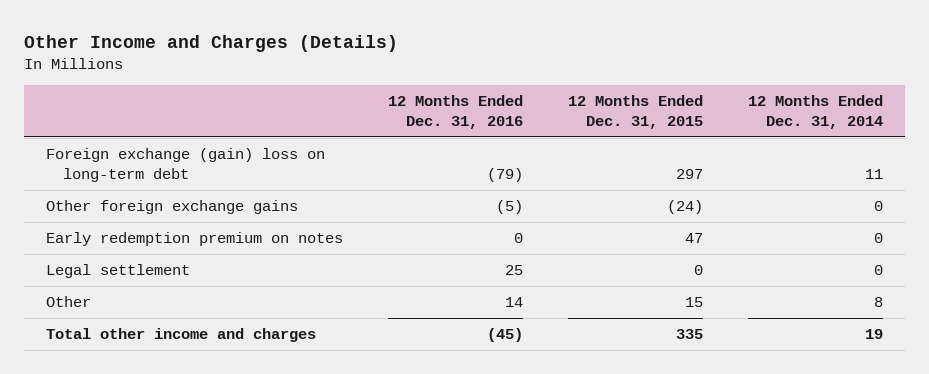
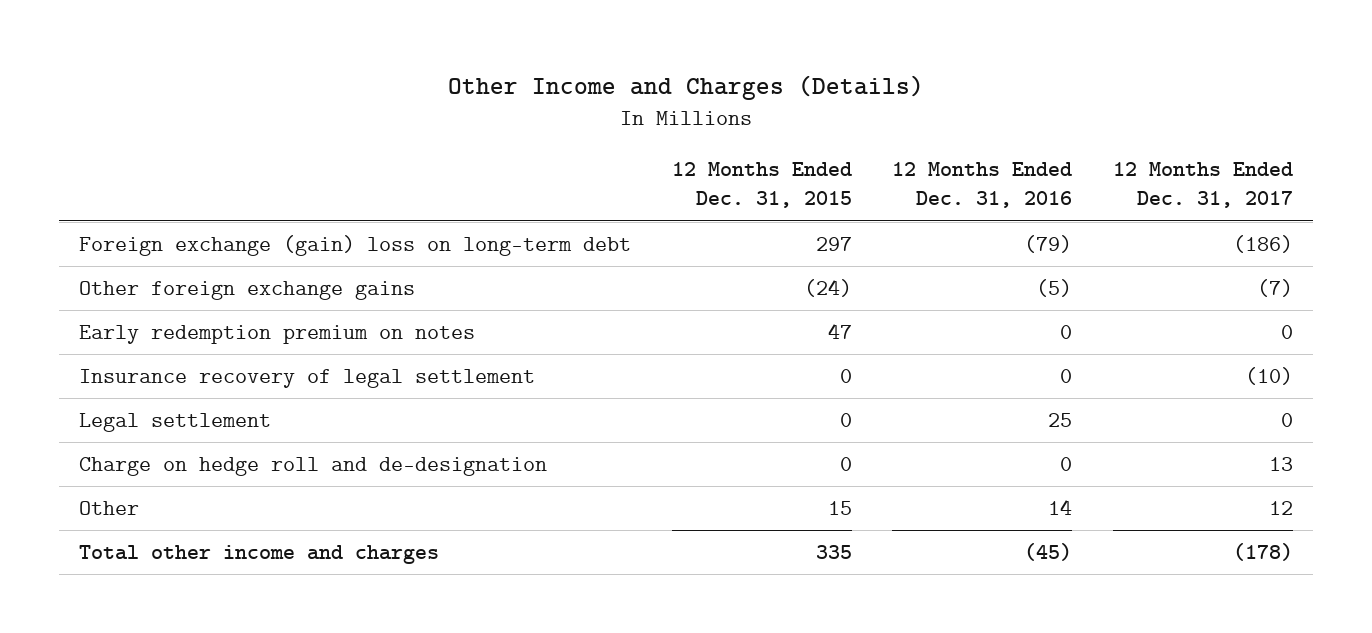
- | 12 Months Ended Dec. 31, 2016 | 12 Months Ended Dec. 31, 2015 | 12 Months Ended Dec. 31, 2014
+ | 12 Months Ended Dec. 31, 2015 | 12 Months Ended Dec. 31, 2016 | 12 Months Ended Dec. 31, 2017
+ Insurance recovery of legal settlement | 0 | 0 | (10)
+ Charge on hedge roll and de-designation | 0 | 0 | 13

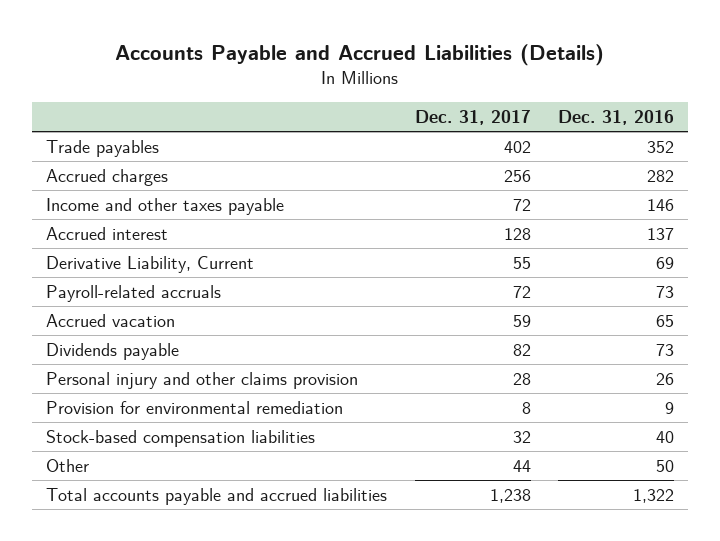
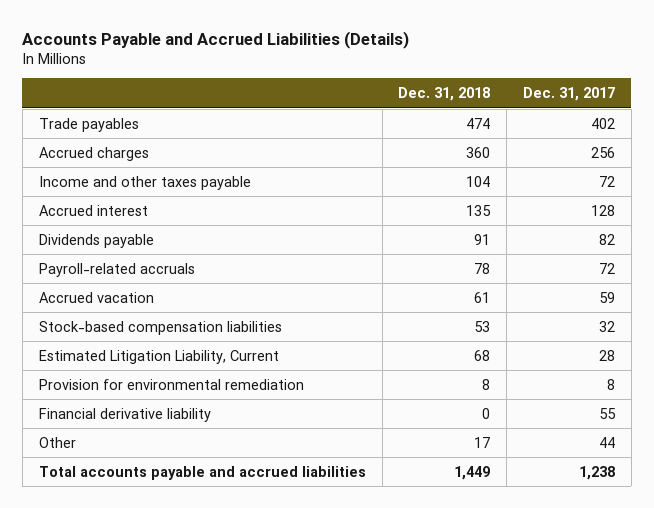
- | Dec. 31, 2017 | Dec. 31, 2016
+ | Dec. 31, 2018 | Dec. 31, 2017
- Derivative Liability, Current | 55 | 69
moved up: Dividends payable | 91 | 82
- Personal injury and other claims provision | 28 | 26
+ Estimated Litigation Liability, Current | 68 | 28
moved down: Provision for environmental remediation | 8 | 8
+ Financial derivative liability | 0 | 55

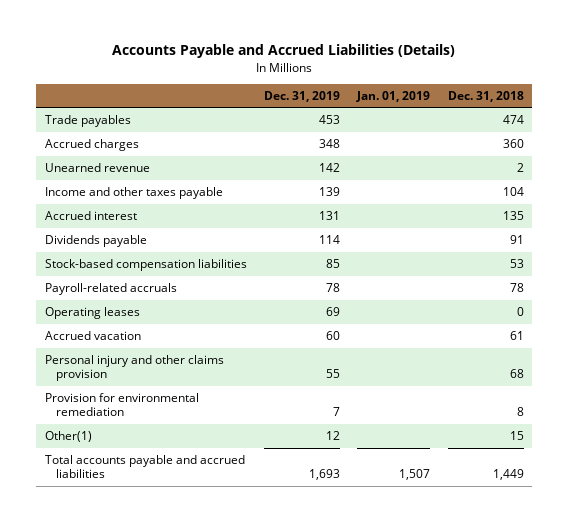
- | Dec. 31, 2018 | Dec. 31, 2017
+ | Dec. 31, 2019 | Jan. 01, 2019 | Dec. 31, 2018
+ Unearned revenue | 142 | | 2
moved up: Stock-based compensation liabilities | 85 | | 53
+ Operating leases | 69 | | 0
- Estimated Litigation Liability, Current | 68 | 28
+ Personal injury and other claims provision | 55 | | 68
- Financial derivative liability | 0 | 55
- Other | 17 | 44
+ Other(1) | 12 | | 15

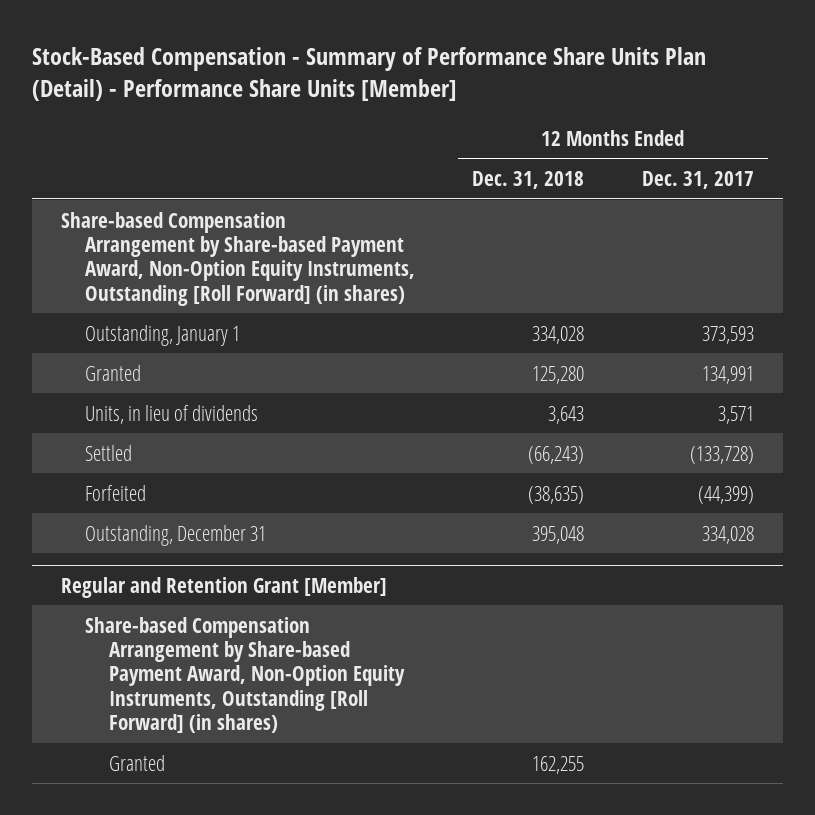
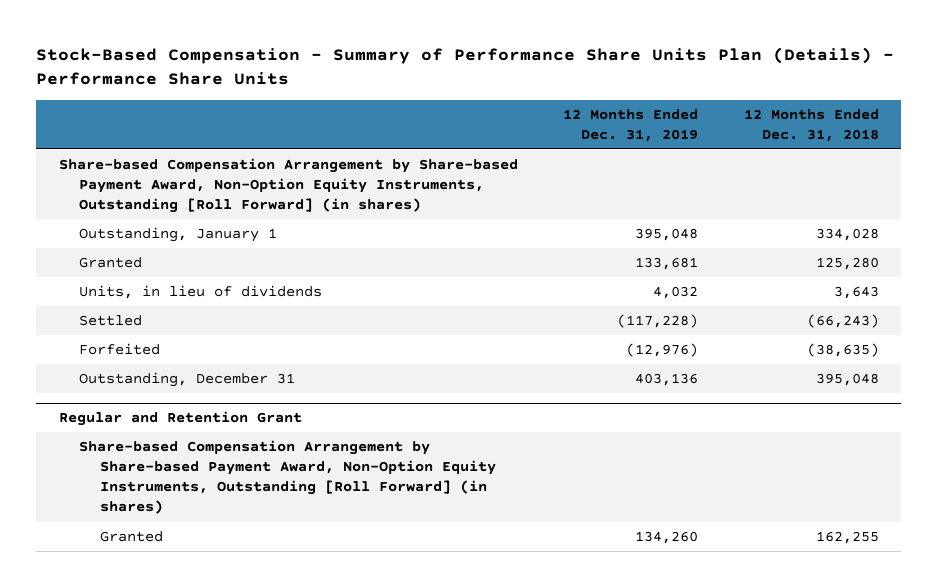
- Stock-Based Compensation - Summary of Performance Share Units Plan (Detail) - Performance Share Units [Member]
+ Stock-Based Compensation - Summary of Performance Share Units Plan (Details) - Performance Share Units
- | 12 Months Ended Dec. 31, 2018 | 12 Months Ended Dec. 31, 2017
+ | 12 Months Ended Dec. 31, 2019 | 12 Months Ended Dec. 31, 2018
- Regular and Retention Grant [Member]
+ Regular and Retention Grant

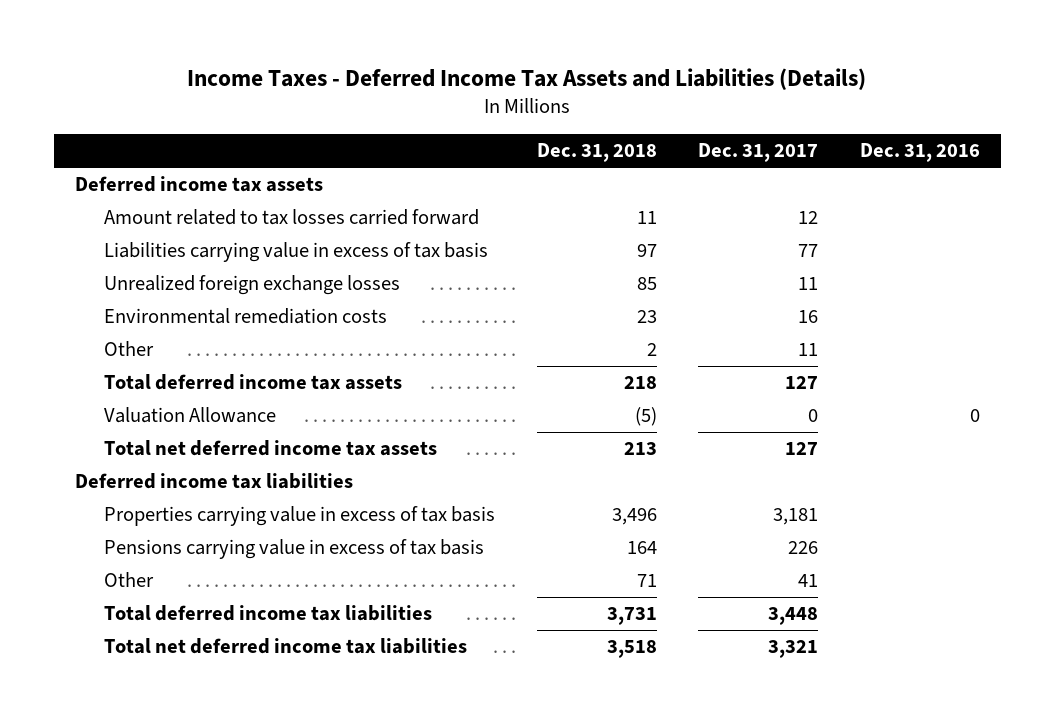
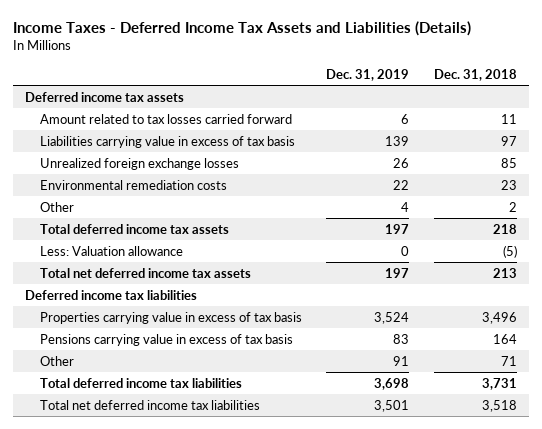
- | Dec. 31, 2018 | Dec. 31, 2017 | Dec. 31, 2016
+ | Dec. 31, 2019 | Dec. 31, 2018
- Valuation Allowance | (5) | 0 | 0
+ Less: Valuation allowance | 0 | (5)

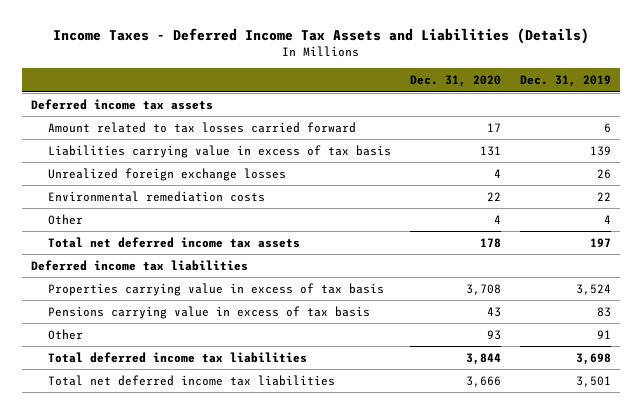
- | Dec. 31, 2019 | Dec. 31, 2018
+ | Dec. 31, 2020 | Dec. 31, 2019
- Total deferred income tax assets | 197 | 218
- Less: Valuation allowance | 0 | (5)

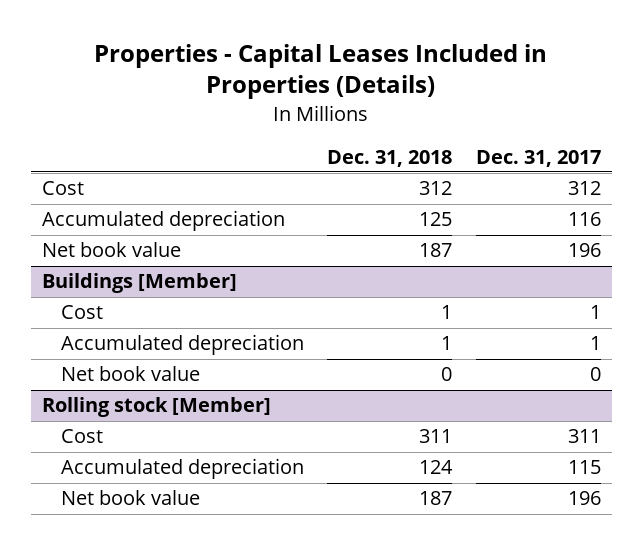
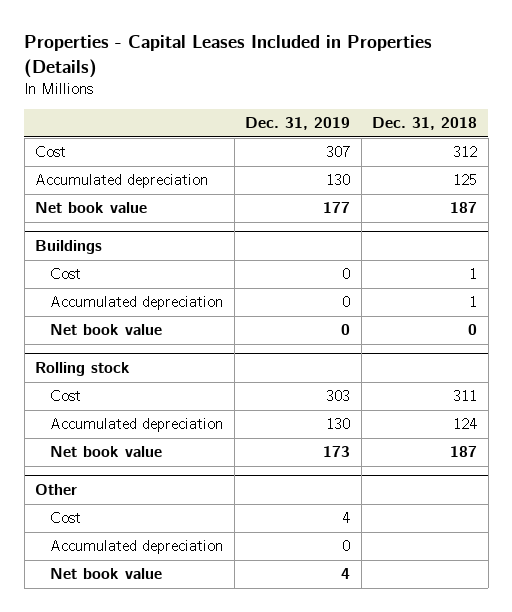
- | Dec. 31, 2018 | Dec. 31, 2017
+ | Dec. 31, 2019 | Dec. 31, 2018
- Buildings [Member]
+ Buildings
- Rolling stock [Member]
+ Rolling stock
+ Other
+ Cost | 4 |
+ Accumulated depreciation | 0 |
+ Net book value | 4 |

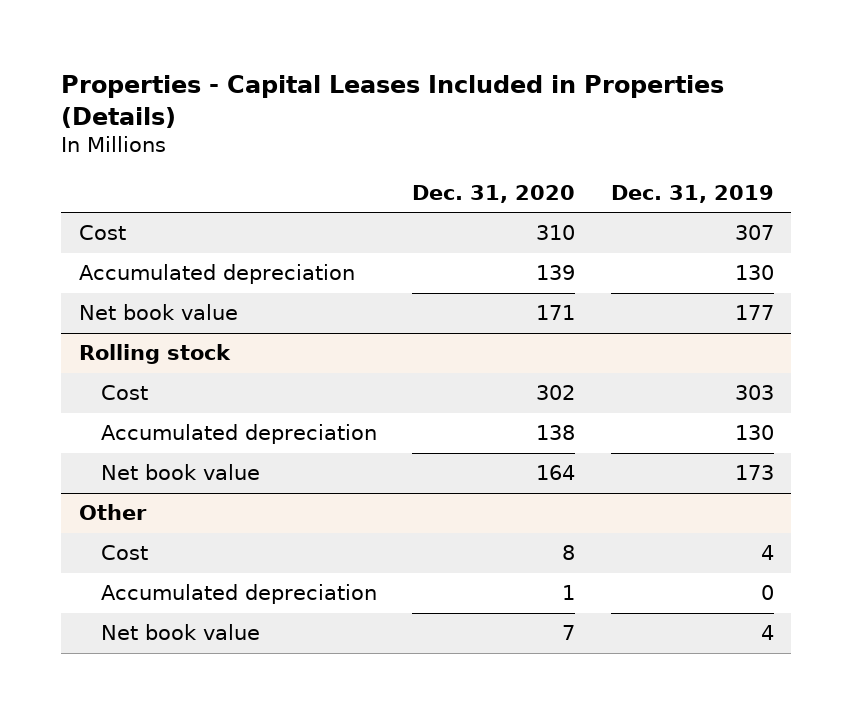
- | Dec. 31, 2019 | Dec. 31, 2018
+ | Dec. 31, 2020 | Dec. 31, 2019
- Buildings
- Cost | 0 | 1
- Accumulated depreciation | 0 | 1
- Net book value | 0 | 0

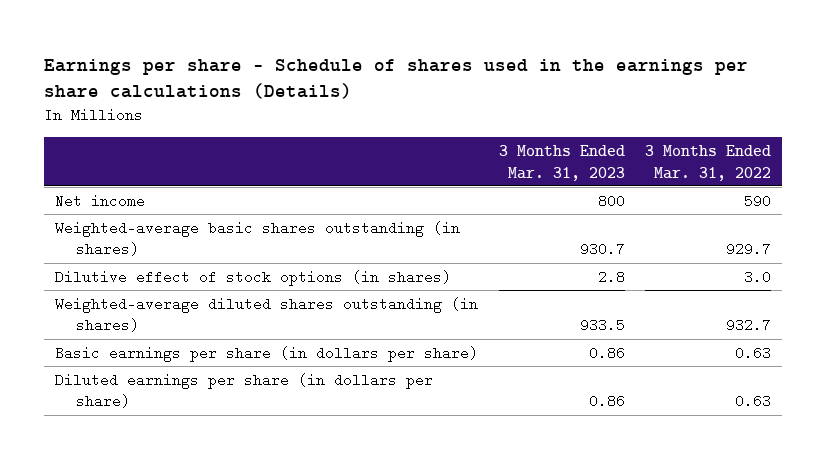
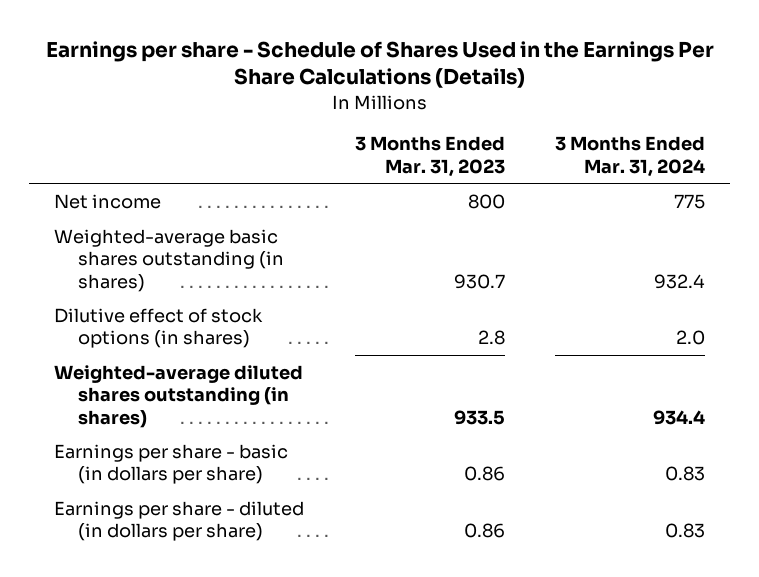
- Earnings per share - Schedule of shares used in the earnings per share calculations (Details)
+ Earnings per share - Schedule of Shares Used in the Earnings Per Share Calculations (Details)
- | 3 Months Ended Mar. 31, 2023 | 3 Months Ended Mar. 31, 2022
+ | 3 Months Ended Mar. 31, 2023 | 3 Months Ended Mar. 31, 2024
- Basic earnings per share (in dollars per share) | 0.86 | 0.63
- Diluted earnings per share (in dollars per share) | 0.86 | 0.63
+ Earnings per share - basic (in dollars per share) | 0.86 | 0.83
+ Earnings per share - diluted (in dollars per share) | 0.86 | 0.83

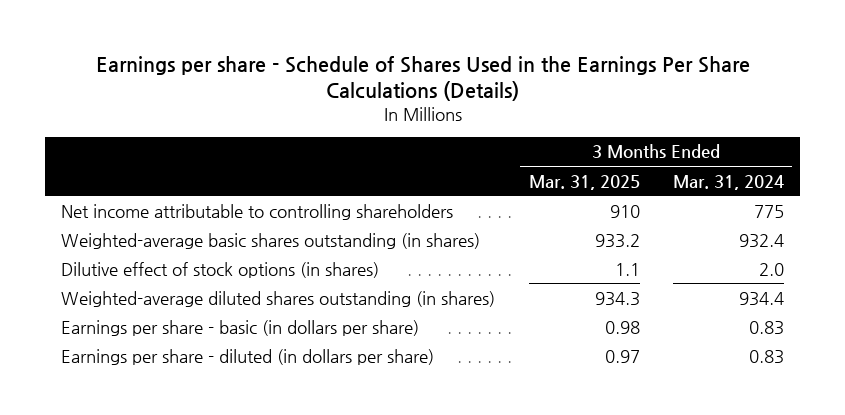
- | 3 Months Ended Mar. 31, 2023 | 3 Months Ended Mar. 31, 2024
+ | 3 Months Ended Mar. 31, 2025 | 3 Months Ended Mar. 31, 2024
- Net income | 800 | 775
+ Net income attributable to controlling shareholders | 910 | 775

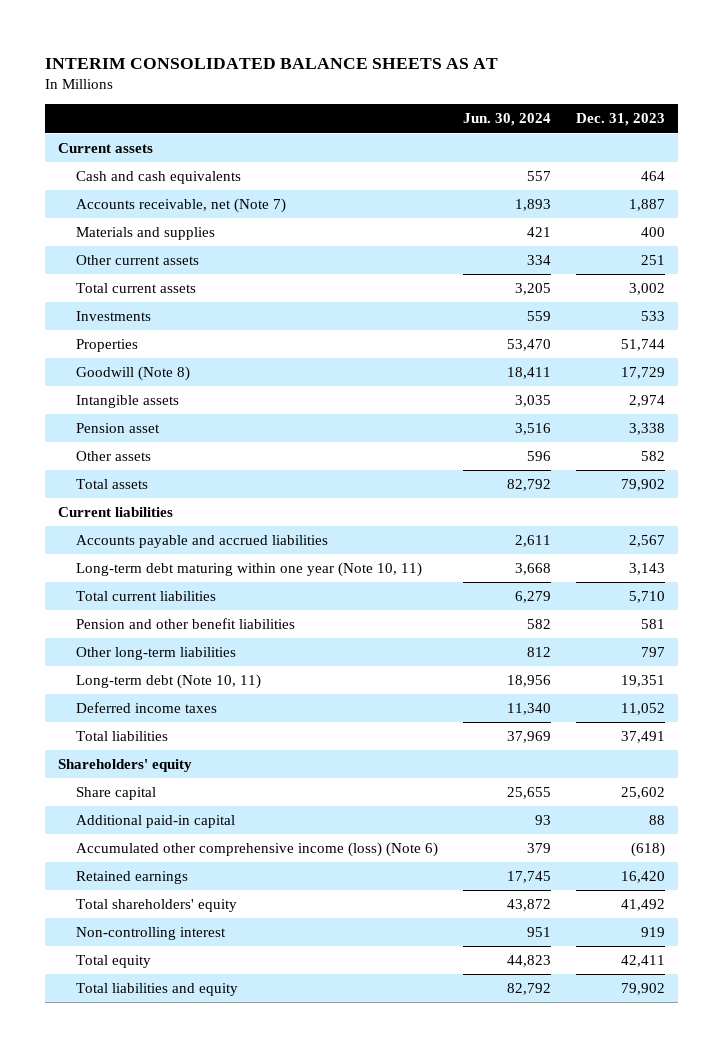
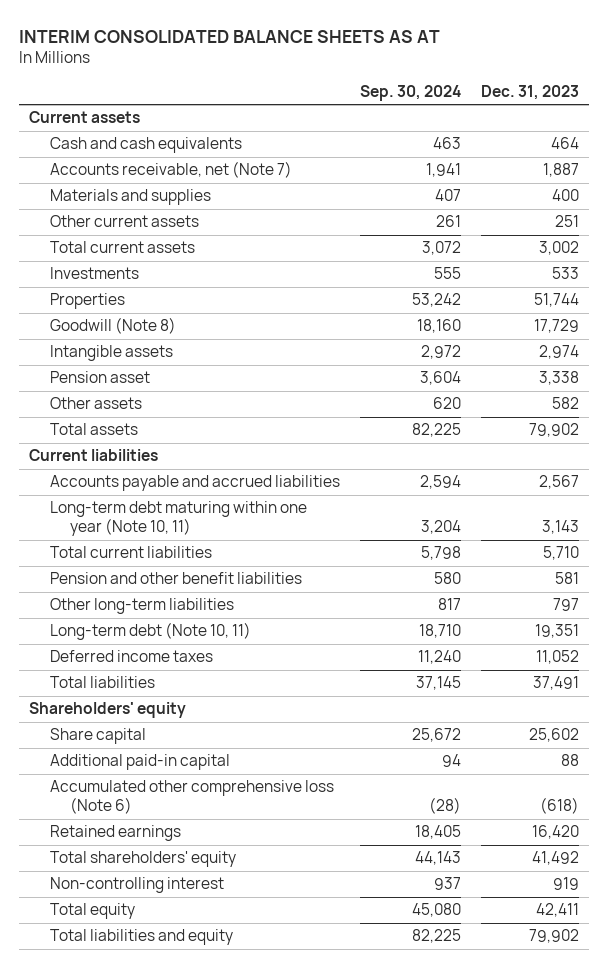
- | Jun. 30, 2024 | Dec. 31, 2023
+ | Sep. 30, 2024 | Dec. 31, 2023
- Accumulated other comprehensive income (loss) (Note 6) | 379 | (618)
+ Accumulated other comprehensive loss (Note 6) | (28) | (618)

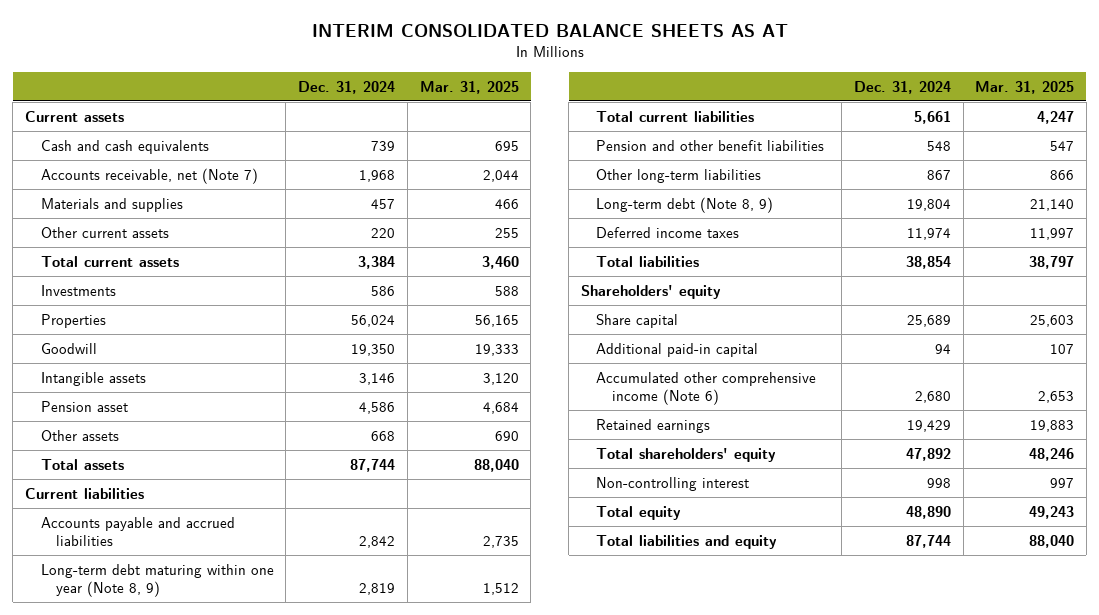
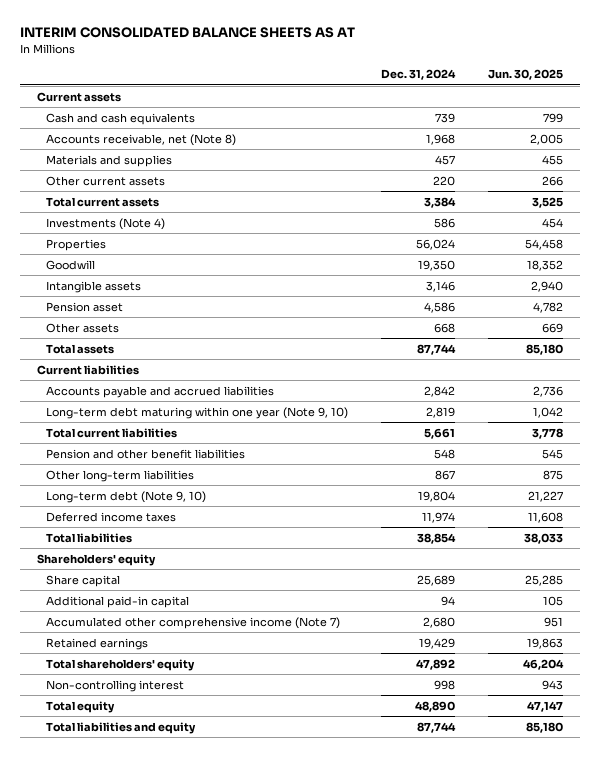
- | Dec. 31, 2024 | Mar. 31, 2025
+ | Dec. 31, 2024 | Jun. 30, 2025
- Accounts receivable, net (Note 7) | 1,968 | 2,044
+ Accounts receivable, net (Note 8) | 1,968 | 2,005
- Investments | 586 | 588
+ Investments (Note 4) | 586 | 454
- Long-term debt maturing within one year (Note 8, 9) | 2,819 | 1,512
+ Long-term debt maturing within one year (Note 9, 10) | 2,819 | 1,042
- Long-term debt (Note 8, 9) | 19,804 | 21,140
+ Long-term debt (Note 9, 10) | 19,804 | 21,227
- Accumulated other comprehensive income (Note 6) | 2,680 | 2,653
+ Accumulated other comprehensive income (Note 7) | 2,680 | 951

